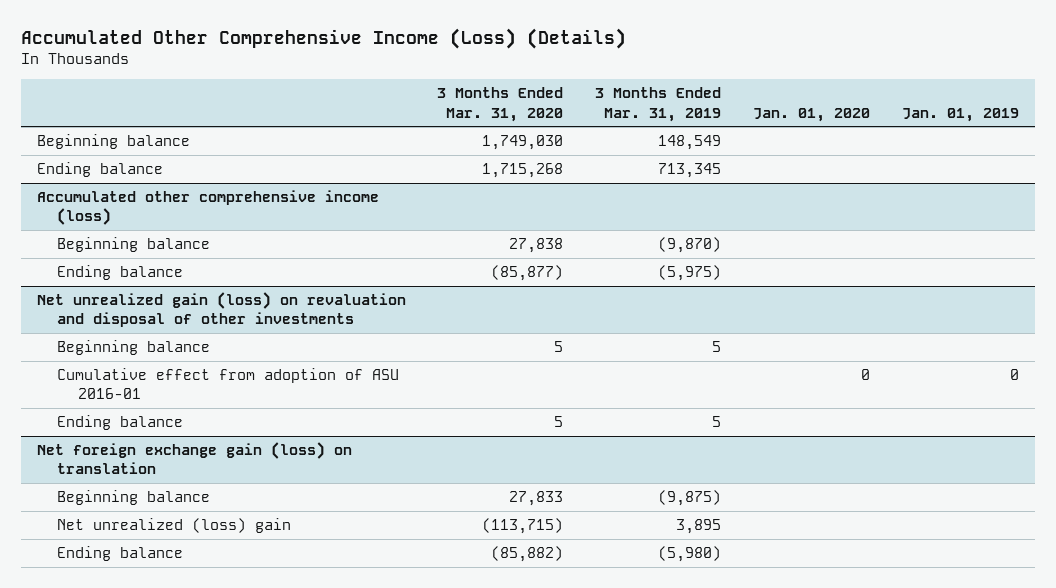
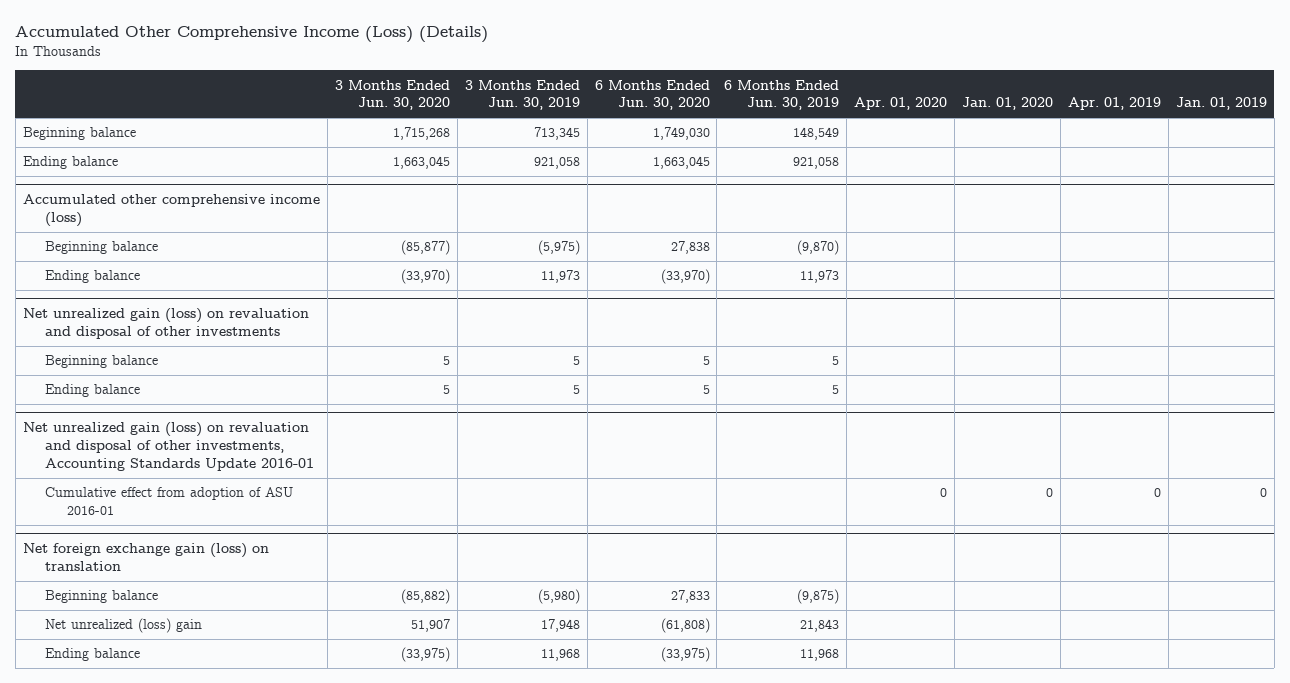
- | 3 Months Ended Mar. 31, 2020 | 3 Months Ended Mar. 31, 2019 | Jan. 01, 2020 | Jan. 01, 2019
+ | 3 Months Ended Jun. 30, 2020 | 3 Months Ended Jun. 30, 2019 | 6 Months Ended Jun. 30, 2020 | 6 Months Ended Jun. 30, 2019 | Apr. 01, 2020 | Jan. 01, 2020 | Apr. 01, 2019 | Jan. 01, 2019
@ Net unrealized gain (loss) on revaluation and disposal of other investments
- Cumulative effect from adoption of ASU 2016-01 | | | 0 | 0
+ Net unrealized gain (loss) on revaluation and disposal of other investments, Accounting Standards Update 2016-01
+ Cumulative effect from adoption of ASU 2016-01 | | | | | 0 | 0 | 0 | 0

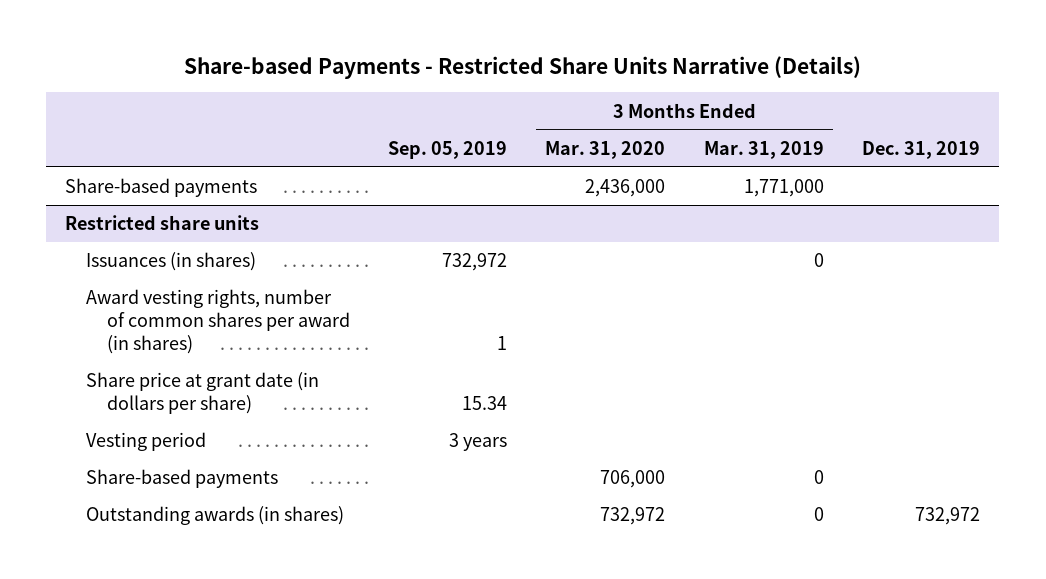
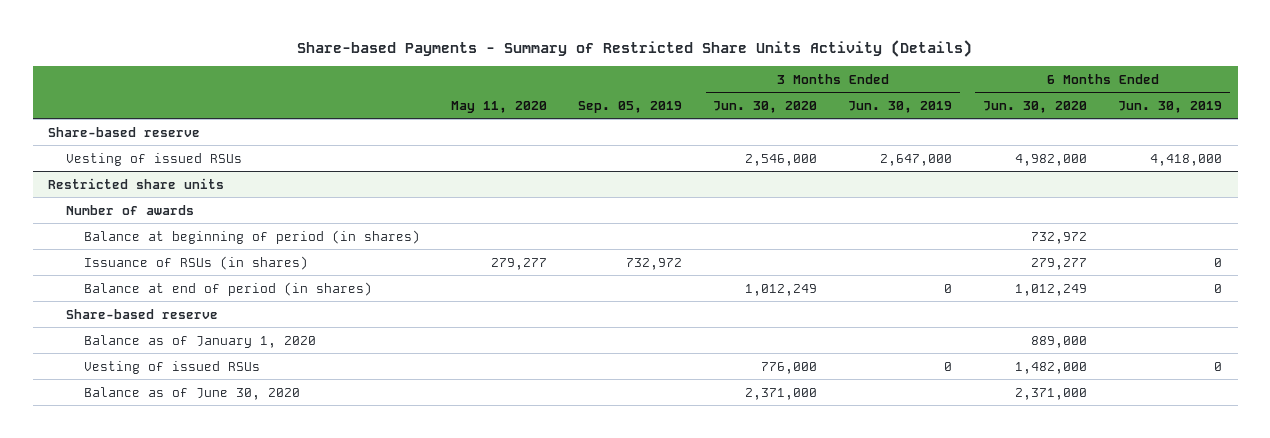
- Share-based Payments - Restricted Share Units Narrative (Details)
+ Share-based Payments - Summary of Restricted Share Units Activity (Details)
- | Sep. 05, 2019 | 3 Months Ended Mar. 31, 2020 | 3 Months Ended Mar. 31, 2019 | Dec. 31, 2019
+ | May 11, 2020 | Sep. 05, 2019 | 3 Months Ended Jun. 30, 2020 | 3 Months Ended Jun. 30, 2019 | 6 Months Ended Jun. 30, 2020 | 6 Months Ended Jun. 30, 2019
- Share-based payments | | 2,436,000 | 1,771,000 |
+ Share-based reserve
+ Vesting of issued RSUs | | | 2,546,000 | 2,647,000 | 4,982,000 | 4,418,000
@ Restricted share units
- Issuances (in shares) | 732,972 | | 0 |
- Award vesting rights, number of common shares per award (in shares) | 1 | | |
- Share price at grant date (in dollars per share) | 15.34 | | |
- Vesting period | 3 years | | |
- Share-based payments | | 706,000 | 0 |
- Outstanding awards (in shares) | | 732,972 | 0 | 732,972
+ Number of awards
+ Balance at beginning of period (in shares) | | | | | 732,972 |
+ Issuance of RSUs (in shares) | 279,277 | 732,972 | | | 279,277 | 0
+ Balance at end of period (in shares) | | | 1,012,249 | 0 | 1,012,249 | 0
+ Share-based reserve
+ Balance as of January 1, 2020 | | | | | 889,000 |
+ Vesting of issued RSUs | | | 776,000 | 0 | 1,482,000 | 0
+ Balance as of June 30, 2020 | | | 2,371,000 | | 2,371,000 |

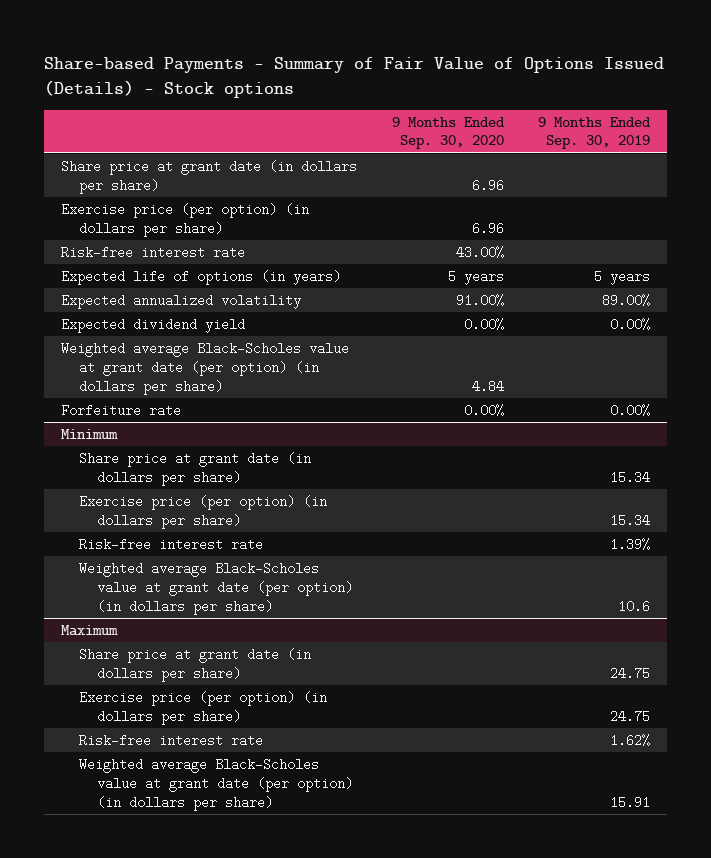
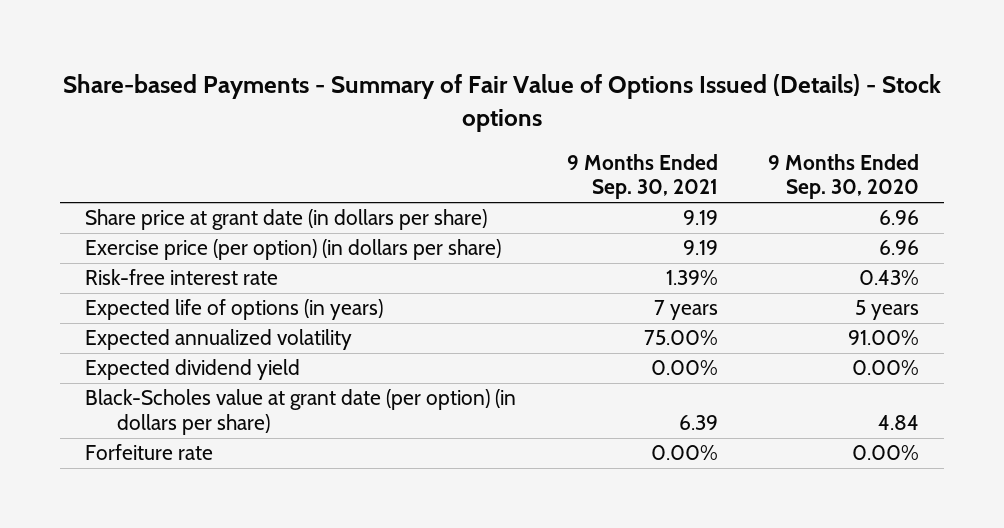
- | 9 Months Ended Sep. 30, 2020 | 9 Months Ended Sep. 30, 2019
+ | 9 Months Ended Sep. 30, 2021 | 9 Months Ended Sep. 30, 2020
- Risk-free interest rate | 43.00% |
+ Risk-free interest rate | 1.39% | 0.43%
- Weighted average Black-Scholes value at grant date (per option) (in dollars per share) | 4.84 |
+ Black-Scholes value at grant date (per option) (in dollars per share) | 6.39 | 4.84
- Minimum
- Share price at grant date (in dollars per share) | | 15.34
- Exercise price (per option) (in dollars per share) | | 15.34
- Risk-free interest rate | | 1.39%
- Weighted average Black-Scholes value at grant date (per option) (in dollars per share) | | 10.6
- Maximum
- Share price at grant date (in dollars per share) | | 24.75
- Exercise price (per option) (in dollars per share) | | 24.75
- Risk-free interest rate | | 1.62%
- Weighted average Black-Scholes value at grant date (per option) (in dollars per share) | | 15.91

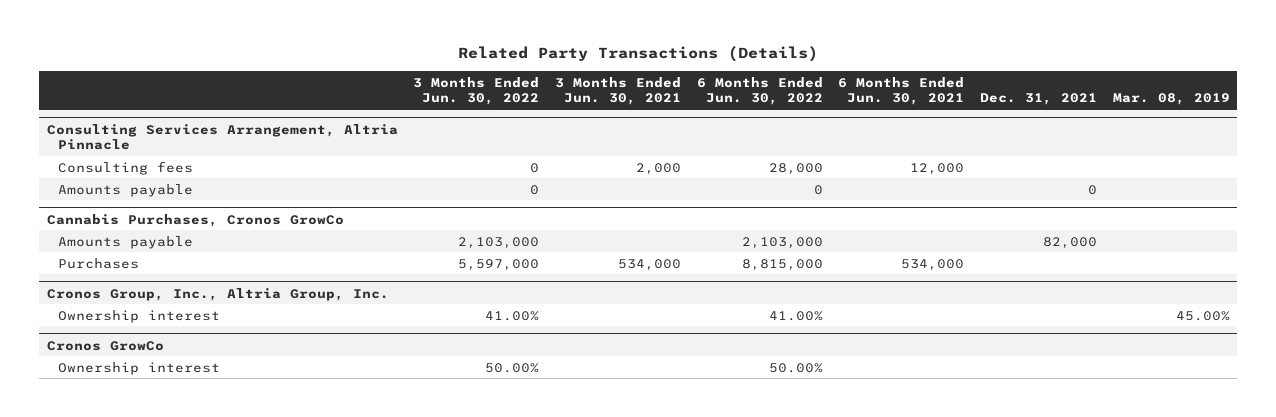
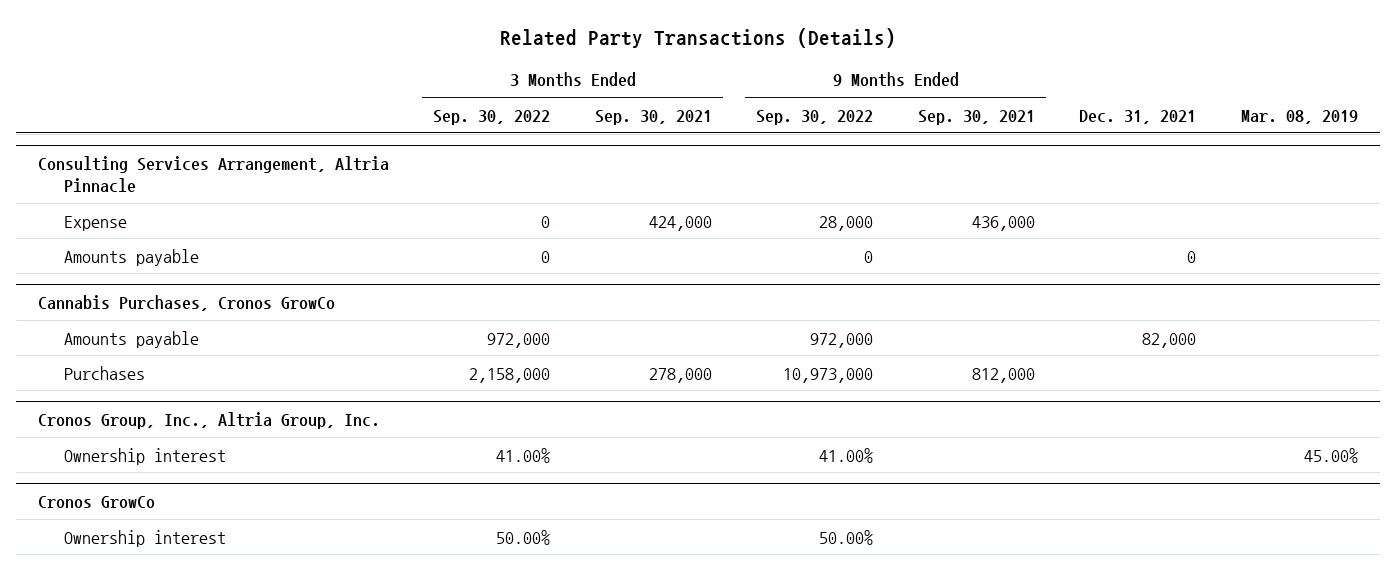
- | 3 Months Ended Jun. 30, 2022 | 3 Months Ended Jun. 30, 2021 | 6 Months Ended Jun. 30, 2022 | 6 Months Ended Jun. 30, 2021 | Dec. 31, 2021 | Mar. 08, 2019
+ | 3 Months Ended Sep. 30, 2022 | 3 Months Ended Sep. 30, 2021 | 9 Months Ended Sep. 30, 2022 | 9 Months Ended Sep. 30, 2021 | Dec. 31, 2021 | Mar. 08, 2019
@ Consulting Services Arrangement, Altria Pinnacle
- Consulting fees | 0 | 2,000 | 28,000 | 12,000 | |
+ Expense | 0 | 424,000 | 28,000 | 436,000 | |

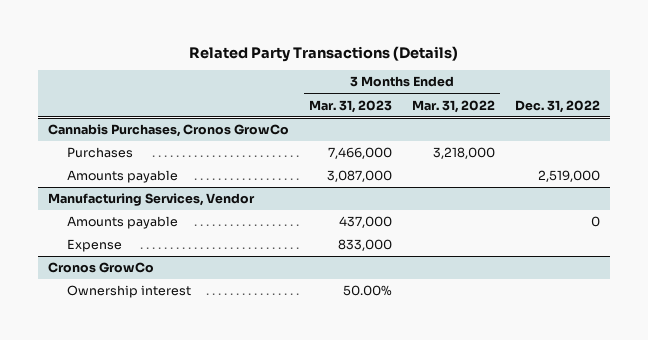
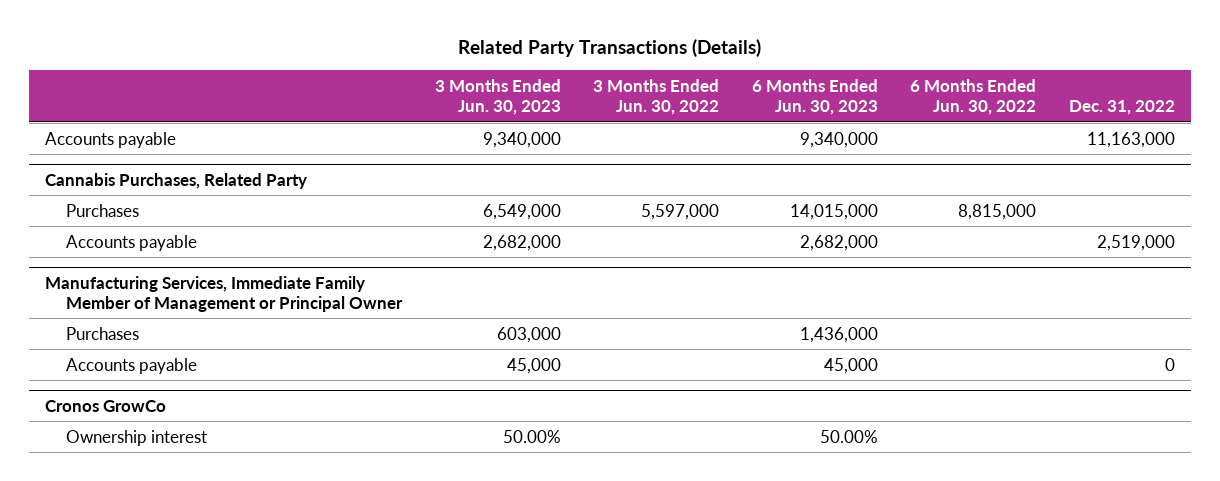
- | 3 Months Ended Mar. 31, 2023 | 3 Months Ended Mar. 31, 2022 | Dec. 31, 2022
+ | 3 Months Ended Jun. 30, 2023 | 3 Months Ended Jun. 30, 2022 | 6 Months Ended Jun. 30, 2023 | 6 Months Ended Jun. 30, 2022 | Dec. 31, 2022
- Cannabis Purchases, Cronos GrowCo
- Purchases | 7,466,000 | 3,218,000 |
- Amounts payable | 3,087,000 | | 2,519,000
- Manufacturing Services, Vendor
- Amounts payable | 437,000 | | 0
- Expense | 833,000 | |
+ Accounts payable | 9,340,000 | | 9,340,000 | | 11,163,000
+ Cannabis Purchases, Related Party
+ Purchases | 6,549,000 | 5,597,000 | 14,015,000 | 8,815,000 |
+ Accounts payable | 2,682,000 | | 2,682,000 | | 2,519,000
+ Manufacturing Services, Immediate Family Member of Management or Principal Owner
+ Purchases | 603,000 | | 1,436,000 | |
+ Accounts payable | 45,000 | | 45,000 | | 0

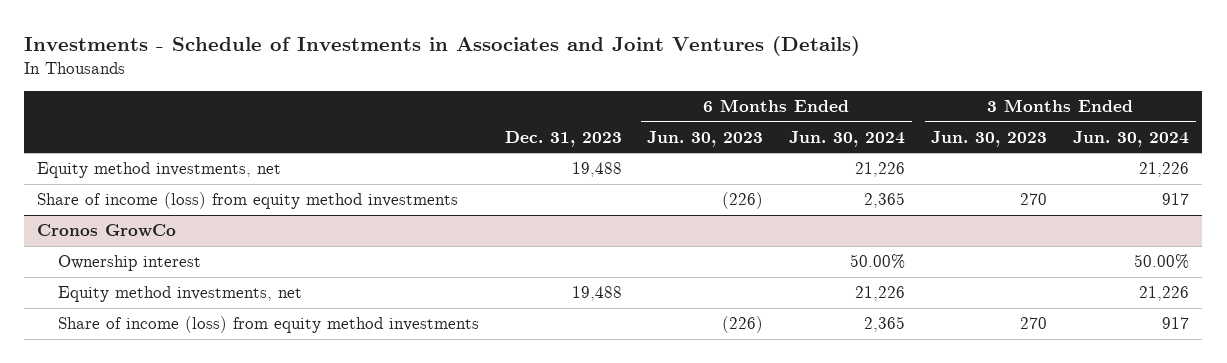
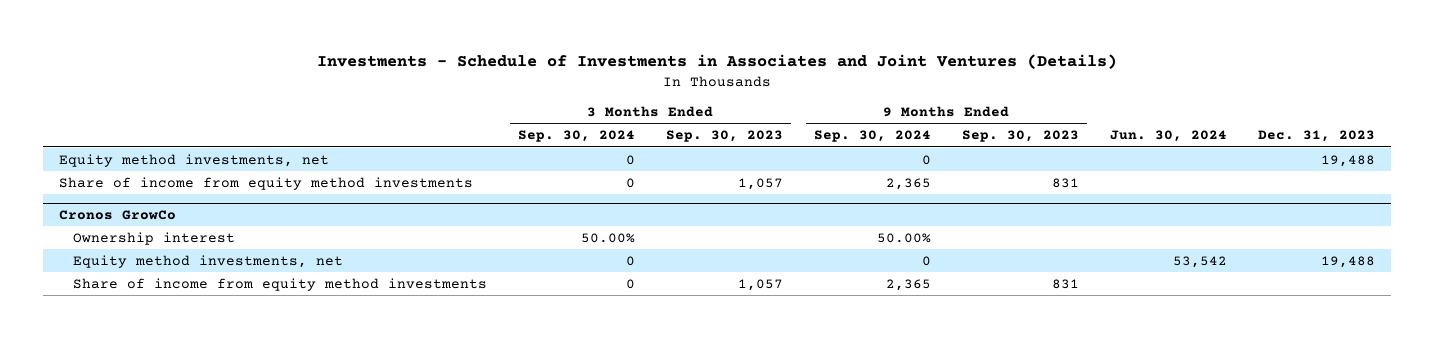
- | Dec. 31, 2023 | 6 Months Ended Jun. 30, 2023 | 6 Months Ended Jun. 30, 2024 | 3 Months Ended Jun. 30, 2023 | 3 Months Ended Jun. 30, 2024
+ | 3 Months Ended Sep. 30, 2024 | 3 Months Ended Sep. 30, 2023 | 9 Months Ended Sep. 30, 2024 | 9 Months Ended Sep. 30, 2023 | Jun. 30, 2024 | Dec. 31, 2023
- Share of income (loss) from equity method investments | | (226) | 2,365 | 270 | 917
+ Share of income from equity method investments | 0 | 1,057 | 2,365 | 831 | |
@ Cronos GrowCo
- Share of income (loss) from equity method investments | | (226) | 2,365 | 270 | 917
+ Share of income from equity method investments | 0 | 1,057 | 2,365 | 831 | |

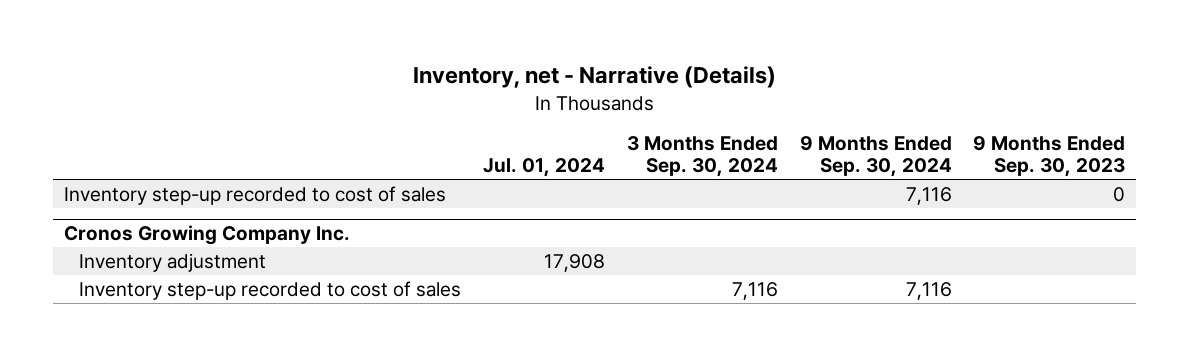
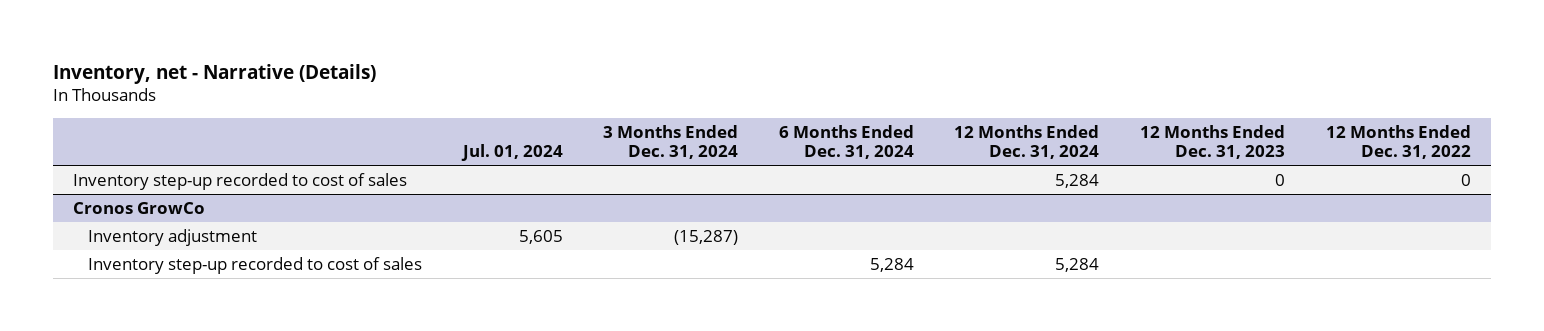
- | Jul. 01, 2024 | 3 Months Ended Sep. 30, 2024 | 9 Months Ended Sep. 30, 2024 | 9 Months Ended Sep. 30, 2023
+ | Jul. 01, 2024 | 3 Months Ended Dec. 31, 2024 | 6 Months Ended Dec. 31, 2024 | 12 Months Ended Dec. 31, 2024 | 12 Months Ended Dec. 31, 2023 | 12 Months Ended Dec. 31, 2022
- Cronos Growing Company Inc.
- Inventory adjustment | 17,908 | | |
+ Cronos GrowCo
+ Inventory adjustment | 5,605 | (15,287) | | | |

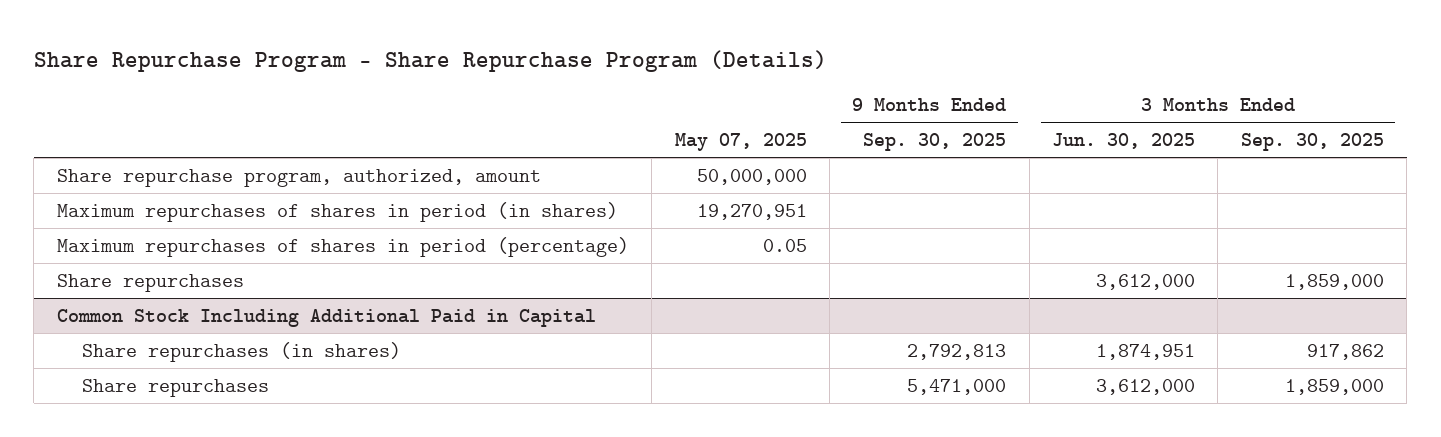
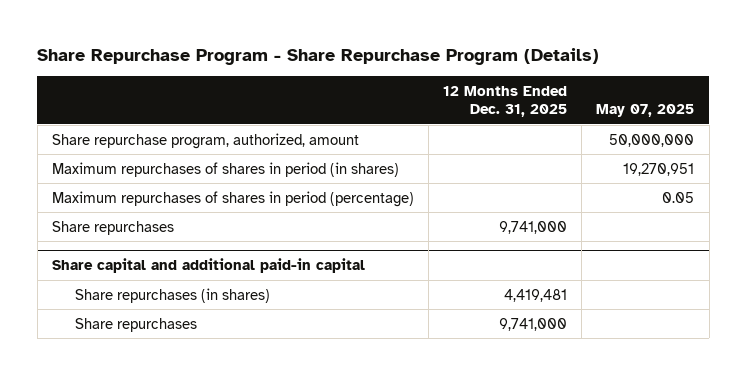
- | May 07, 2025 | 9 Months Ended Sep. 30, 2025 | 3 Months Ended Jun. 30, 2025 | 3 Months Ended Sep. 30, 2025
+ | 12 Months Ended Dec. 31, 2025 | May 07, 2025
- Common Stock Including Additional Paid in Capital
+ Share capital and additional paid-in capital

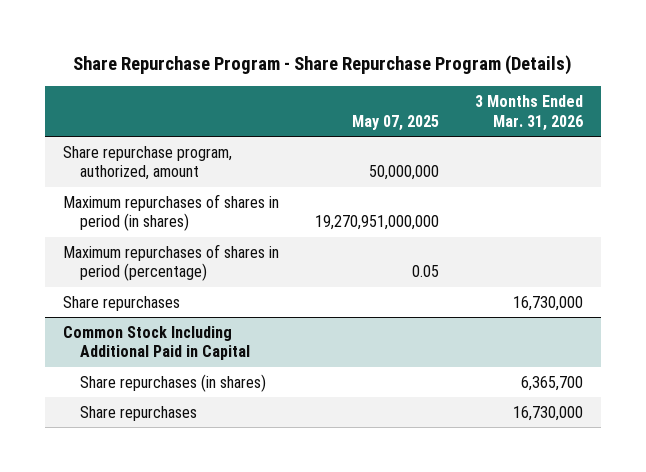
- | 12 Months Ended Dec. 31, 2025 | May 07, 2025
+ | May 07, 2025 | 3 Months Ended Mar. 31, 2026
- Maximum repurchases of shares in period (in shares) | | 19,270,951
+ Maximum repurchases of shares in period (in shares) | 19,270,951,000,000 |
- Share capital and additional paid-in capital
+ Common Stock Including Additional Paid in Capital

